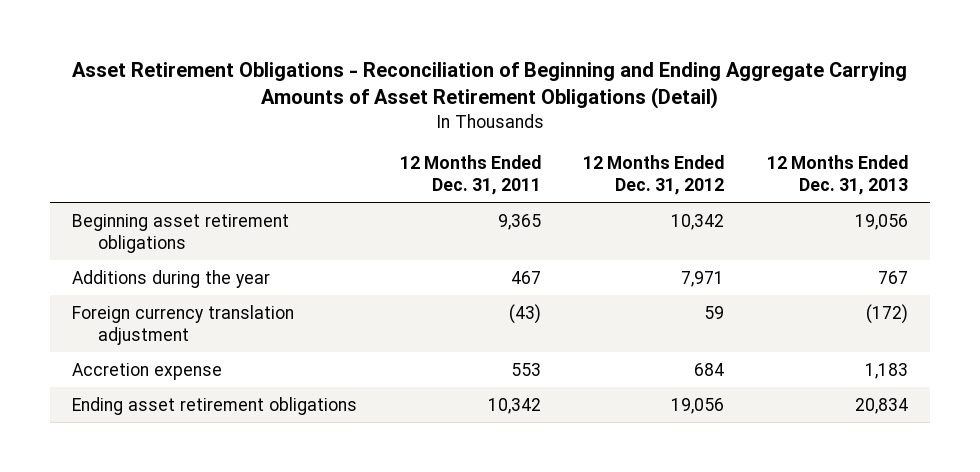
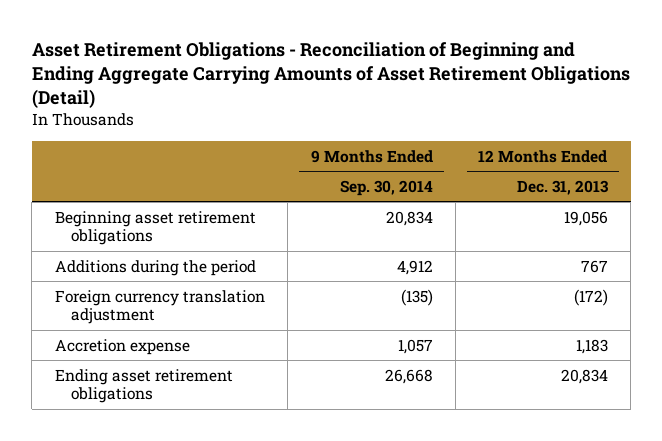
- | 12 Months Ended Dec. 31, 2011 | 12 Months Ended Dec. 31, 2012 | 12 Months Ended Dec. 31, 2013
+ | 9 Months Ended Sep. 30, 2014 | 12 Months Ended Dec. 31, 2013
- Additions during the year | 467 | 7,971 | 767
+ Additions during the period | 4,912 | 767

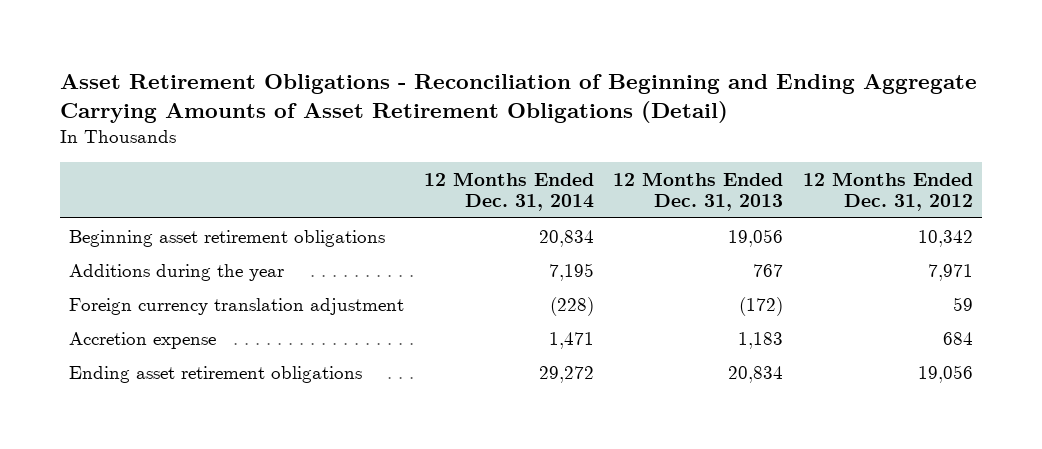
- | 9 Months Ended Sep. 30, 2014 | 12 Months Ended Dec. 31, 2013
+ | 12 Months Ended Dec. 31, 2014 | 12 Months Ended Dec. 31, 2013 | 12 Months Ended Dec. 31, 2012
- Additions during the period | 4,912 | 767
+ Additions during the year | 7,195 | 767 | 7,971

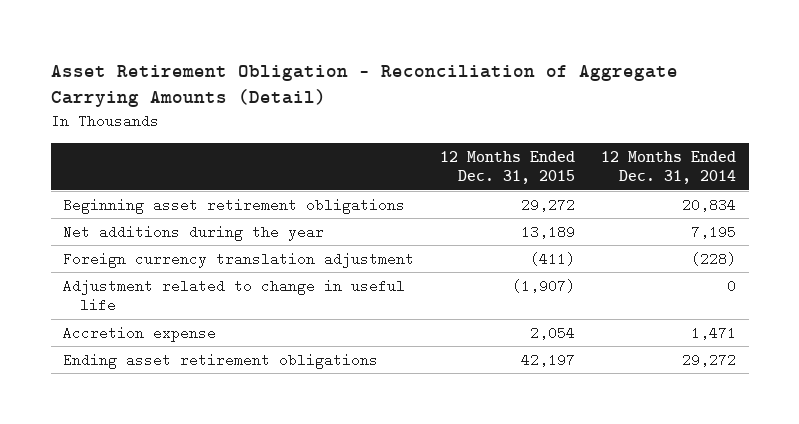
- Asset Retirement Obligations - Reconciliation of Beginning and Ending Aggregate Carrying Amounts of Asset Retirement Obligations (Detail)
+ Asset Retirement Obligation - Reconciliation of Aggregate Carrying Amounts (Detail)
- | 12 Months Ended Dec. 31, 2014 | 12 Months Ended Dec. 31, 2013 | 12 Months Ended Dec. 31, 2012
+ | 12 Months Ended Dec. 31, 2015 | 12 Months Ended Dec. 31, 2014
- Additions during the year | 7,195 | 767 | 7,971
+ Net additions during the year | 13,189 | 7,195
+ Adjustment related to change in useful life | (1,907) | 0

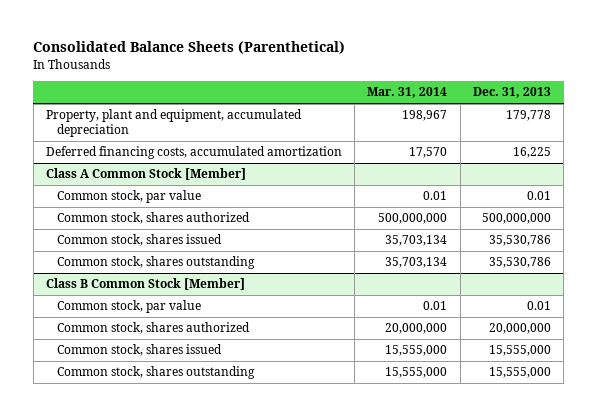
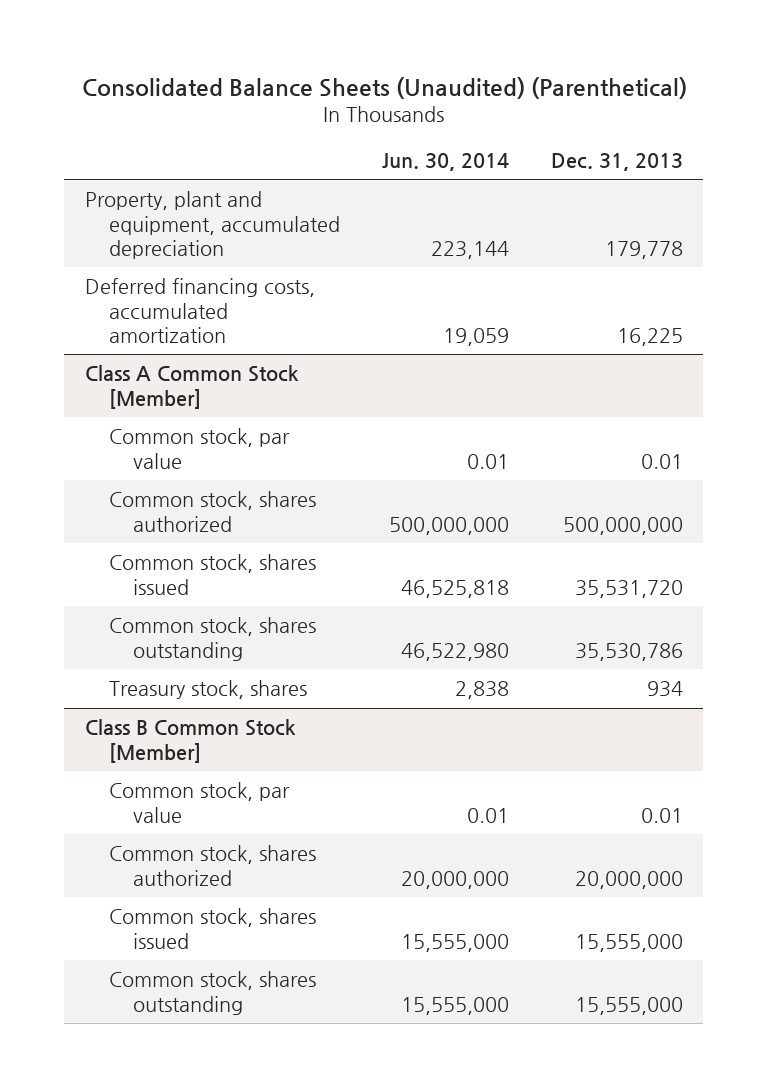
- Consolidated Balance Sheets (Parenthetical)
+ Consolidated Balance Sheets (Unaudited) (Parenthetical)
- | Mar. 31, 2014 | Dec. 31, 2013
+ | Jun. 30, 2014 | Dec. 31, 2013
@ Class A Common Stock [Member]
- Common stock, shares issued | 35,703,134 | 35,530,786
+ Common stock, shares issued | 46,525,818 | 35,531,720
+ Treasury stock, shares | 2,838 | 934

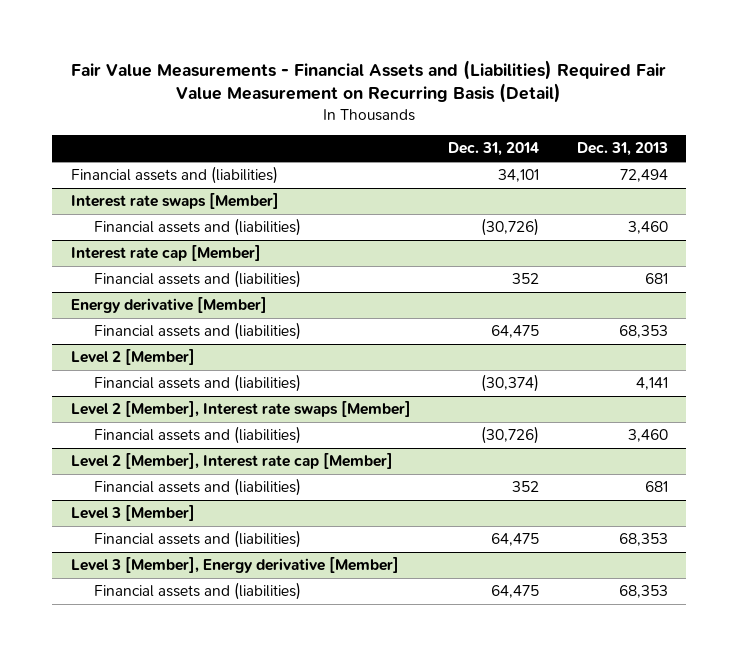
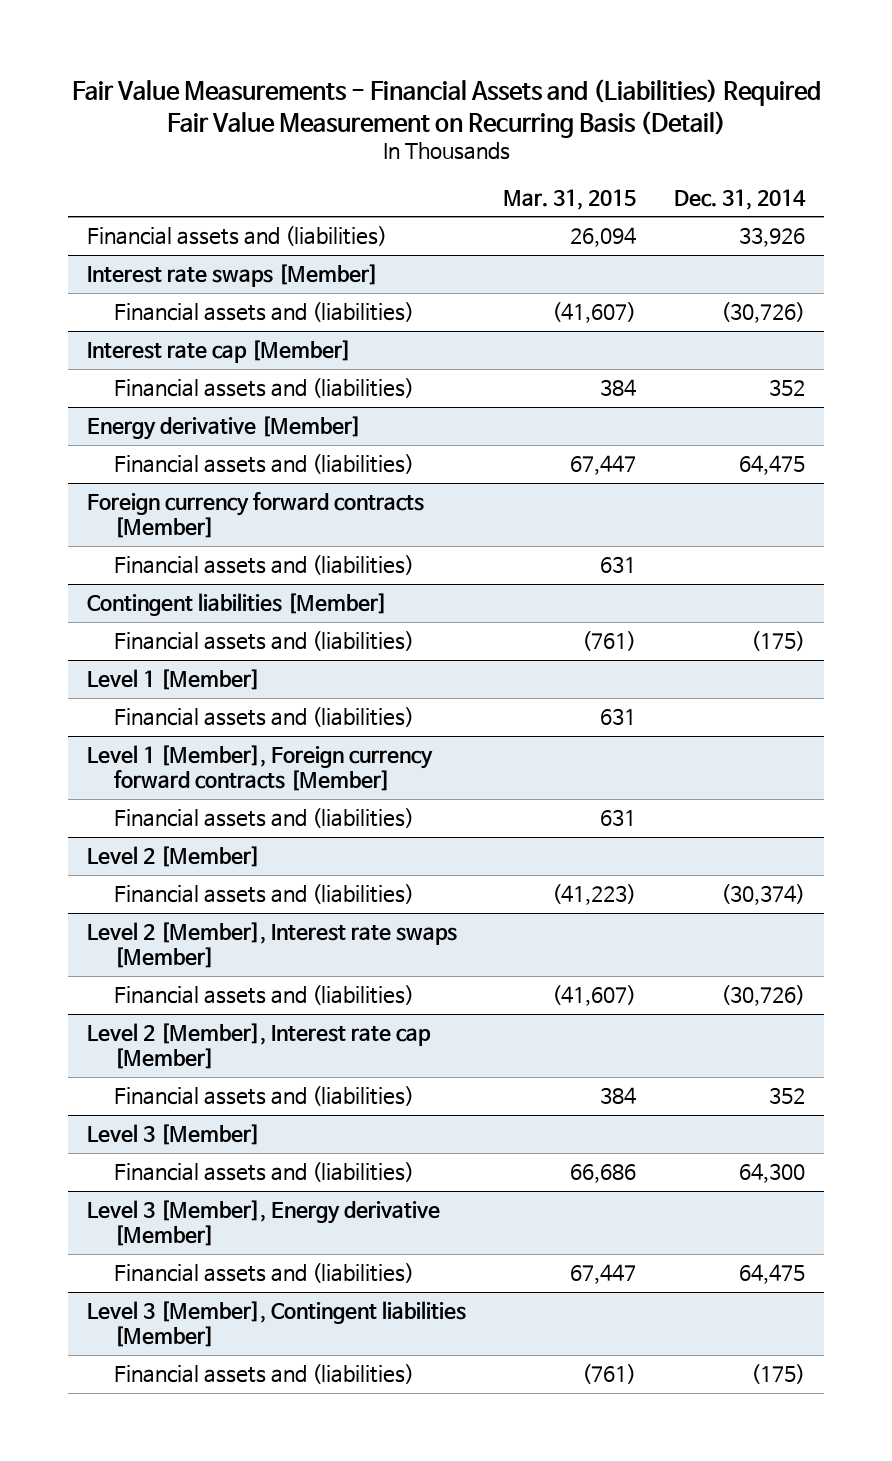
- | Dec. 31, 2014 | Dec. 31, 2013
+ | Mar. 31, 2015 | Dec. 31, 2014
- Financial assets and (liabilities) | 34,101 | 72,494
+ Financial assets and (liabilities) | 26,094 | 33,926
+ Foreign currency forward contracts [Member]
+ Financial assets and (liabilities) | 631 |
+ Contingent liabilities [Member]
+ Financial assets and (liabilities) | (761) | (175)
+ Level 1 [Member]
+ Financial assets and (liabilities) | 631 |
+ Level 1 [Member], Foreign currency forward contracts [Member]
+ Financial assets and (liabilities) | 631 |
@ Level 3 [Member]
- Financial assets and (liabilities) | 64,475 | 68,353
+ Financial assets and (liabilities) | 66,686 | 64,300
+ Level 3 [Member], Contingent liabilities [Member]
+ Financial assets and (liabilities) | (761) | (175)

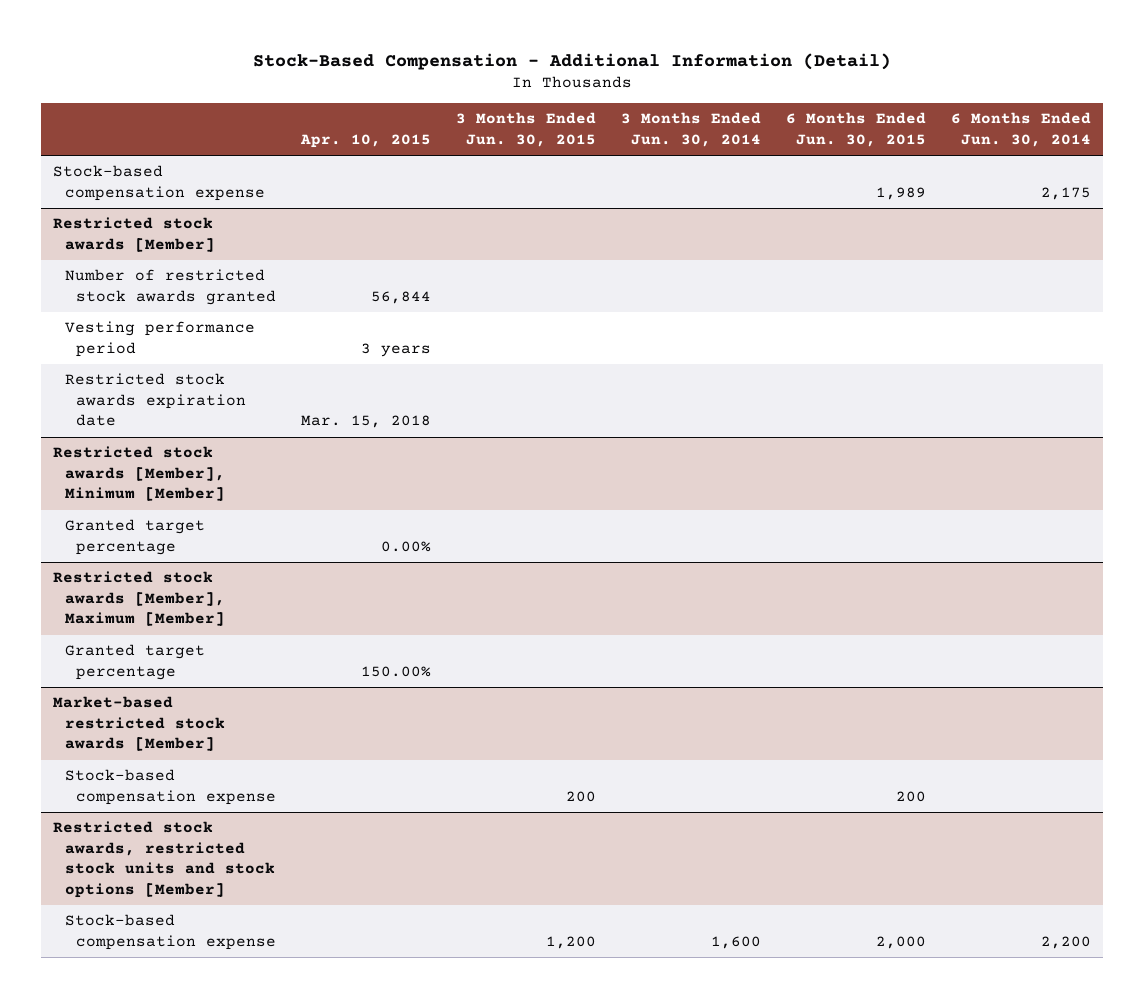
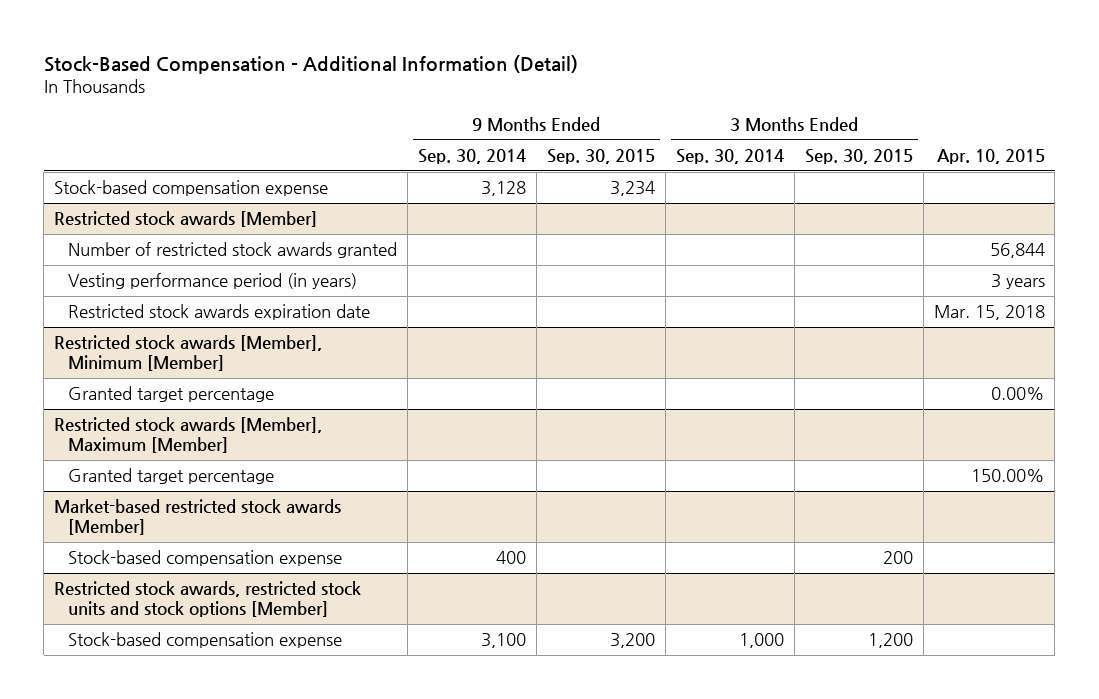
- | Apr. 10, 2015 | 3 Months Ended Jun. 30, 2015 | 3 Months Ended Jun. 30, 2014 | 6 Months Ended Jun. 30, 2015 | 6 Months Ended Jun. 30, 2014
+ | 9 Months Ended Sep. 30, 2014 | 9 Months Ended Sep. 30, 2015 | 3 Months Ended Sep. 30, 2014 | 3 Months Ended Sep. 30, 2015 | Apr. 10, 2015
@ Restricted stock awards [Member]
- Vesting performance period | 3 years | | | |
+ Vesting performance period (in years) | | | | | 3 years

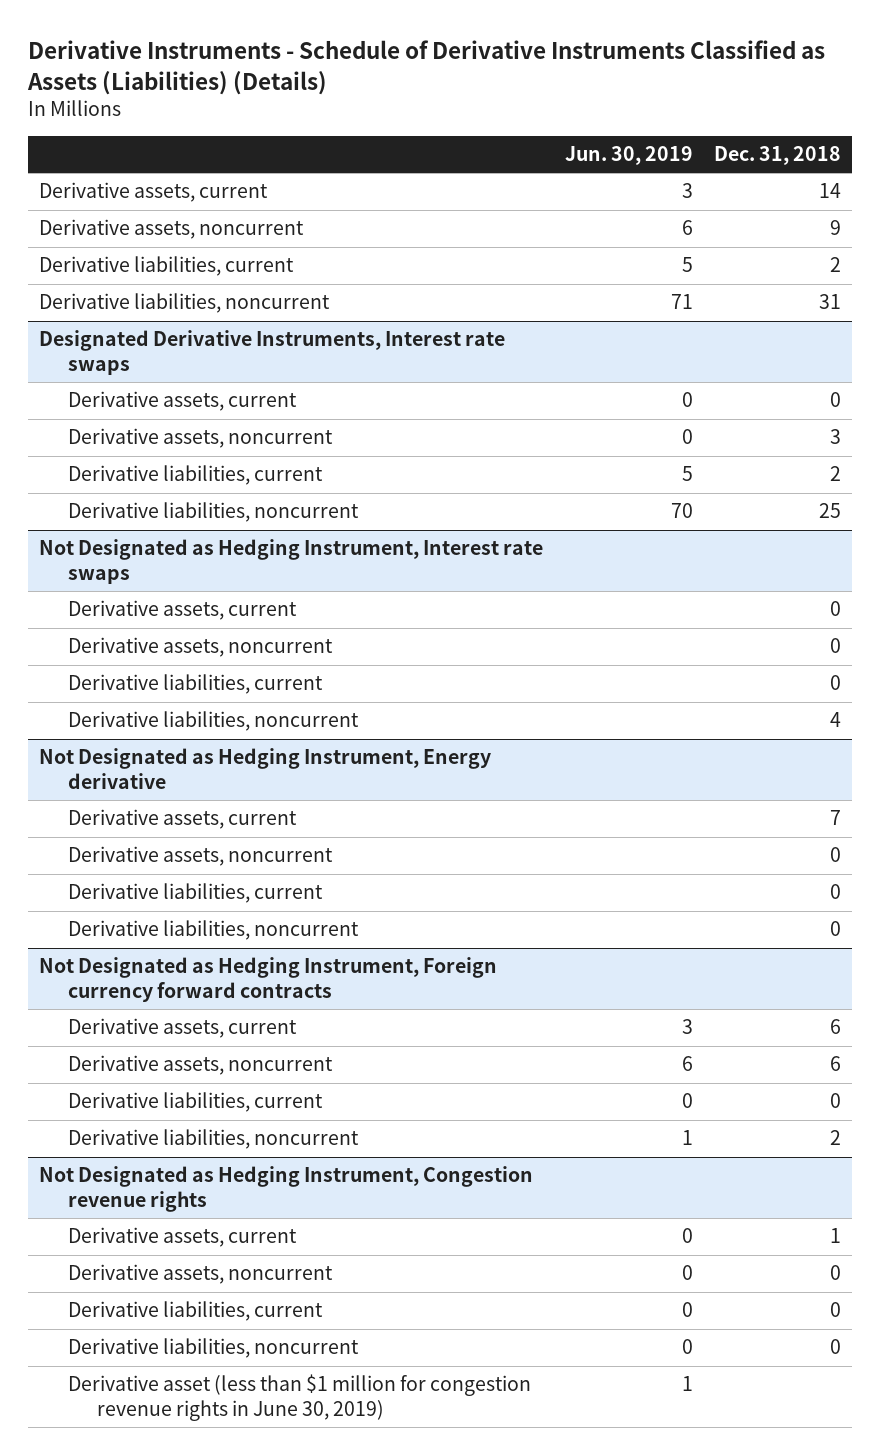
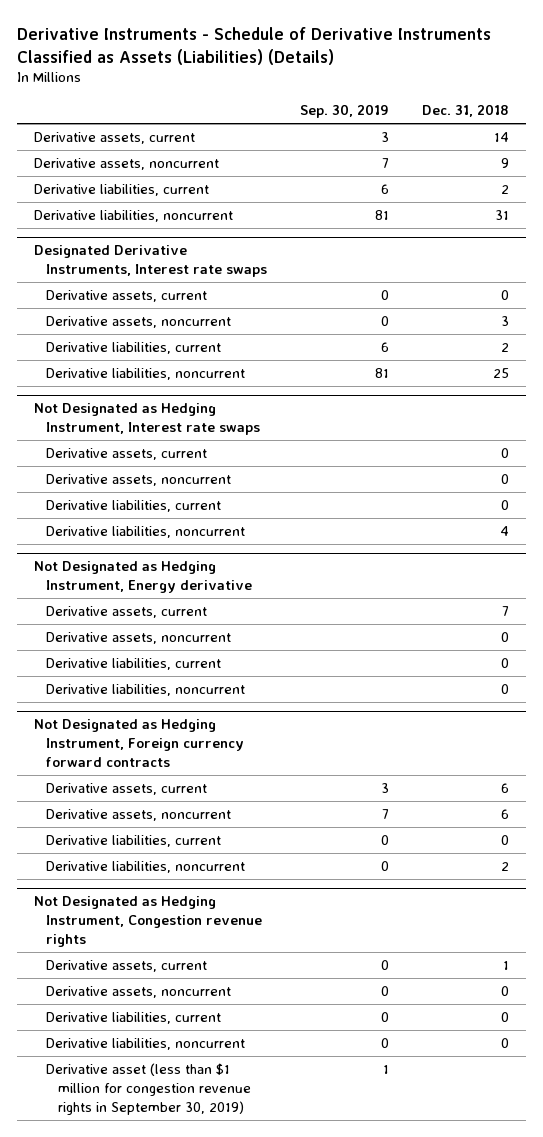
- | Jun. 30, 2019 | Dec. 31, 2018
+ | Sep. 30, 2019 | Dec. 31, 2018
@ Not Designated as Hedging Instrument, Congestion revenue rights
- Derivative asset (less than $1 million for congestion revenue rights in June 30, 2019) | 1 |
+ Derivative asset (less than $1 million for congestion revenue rights in September 30, 2019) | 1 |

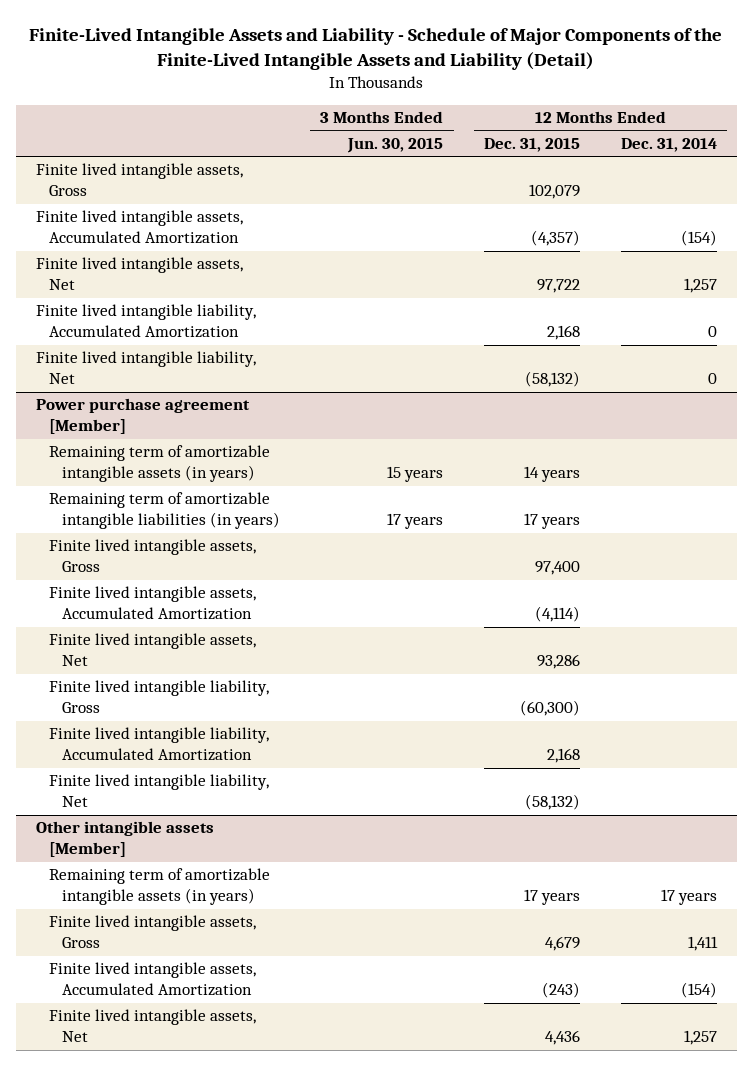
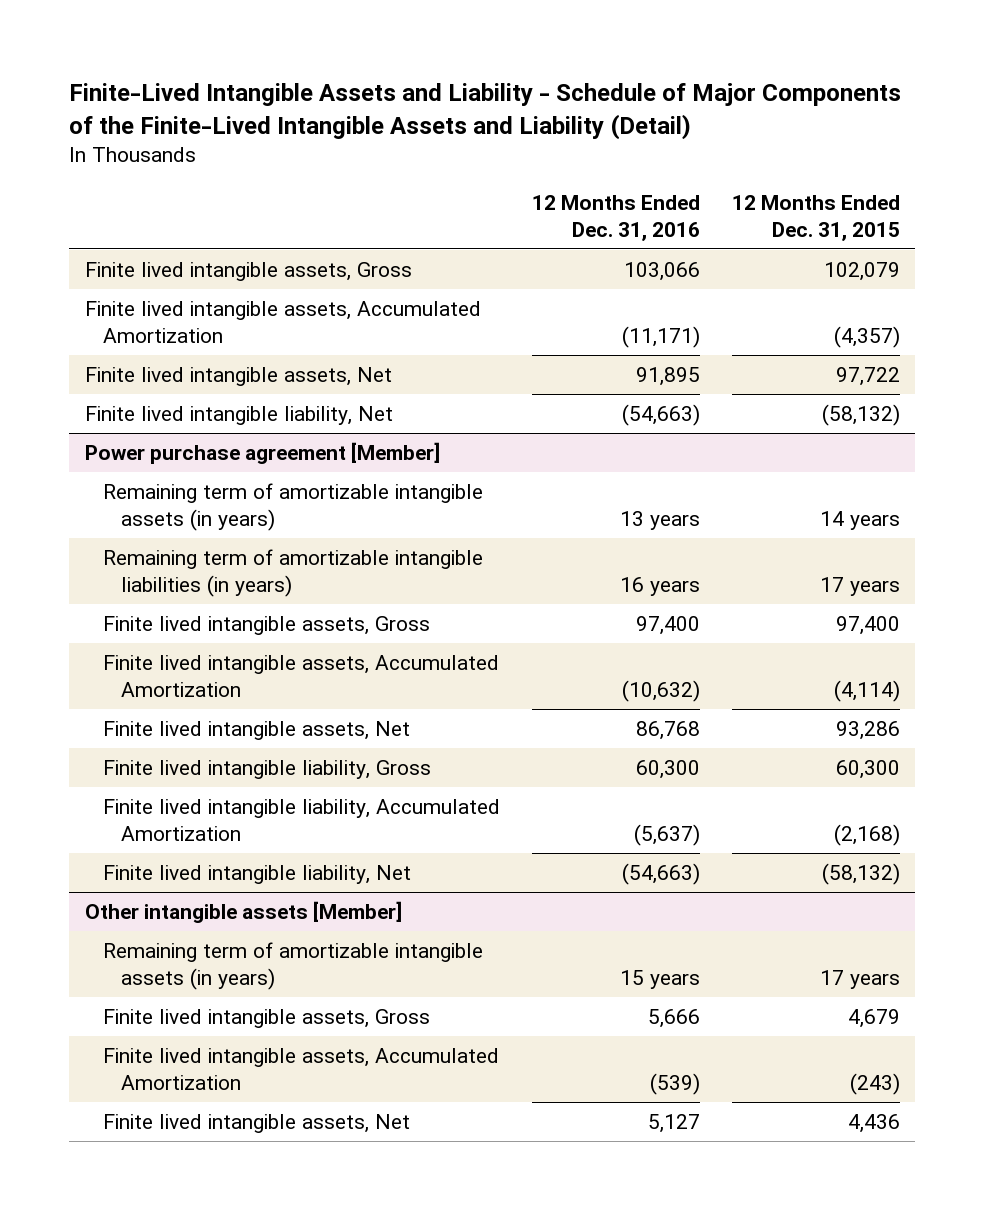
- | 3 Months Ended Jun. 30, 2015 | 12 Months Ended Dec. 31, 2015 | 12 Months Ended Dec. 31, 2014
+ | 12 Months Ended Dec. 31, 2016 | 12 Months Ended Dec. 31, 2015
- Finite lived intangible liability, Accumulated Amortization | | 2,168 | 0
@ Power purchase agreement [Member]
- Finite lived intangible liability, Gross | | (60,300) |
- Finite lived intangible liability, Accumulated Amortization | | 2,168 |
+ Finite lived intangible liability, Gross | 60,300 | 60,300
+ Finite lived intangible liability, Accumulated Amortization | (5,637) | (2,168)

